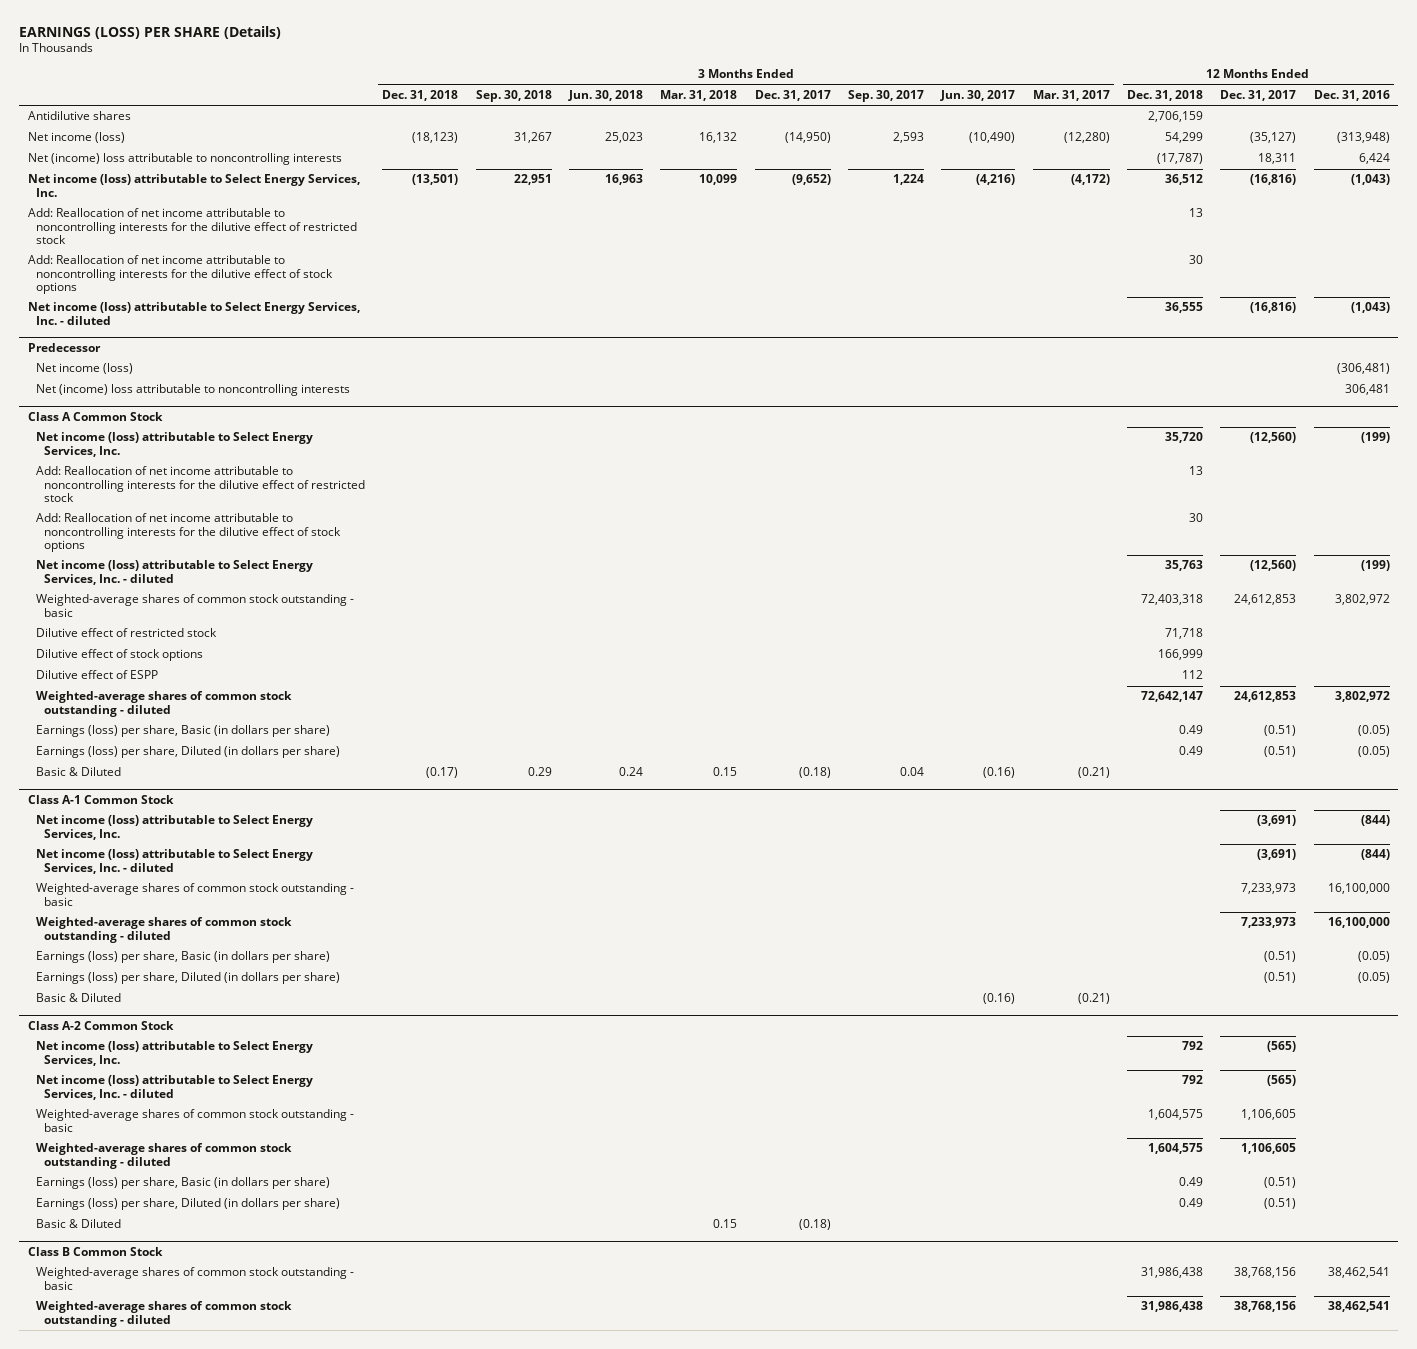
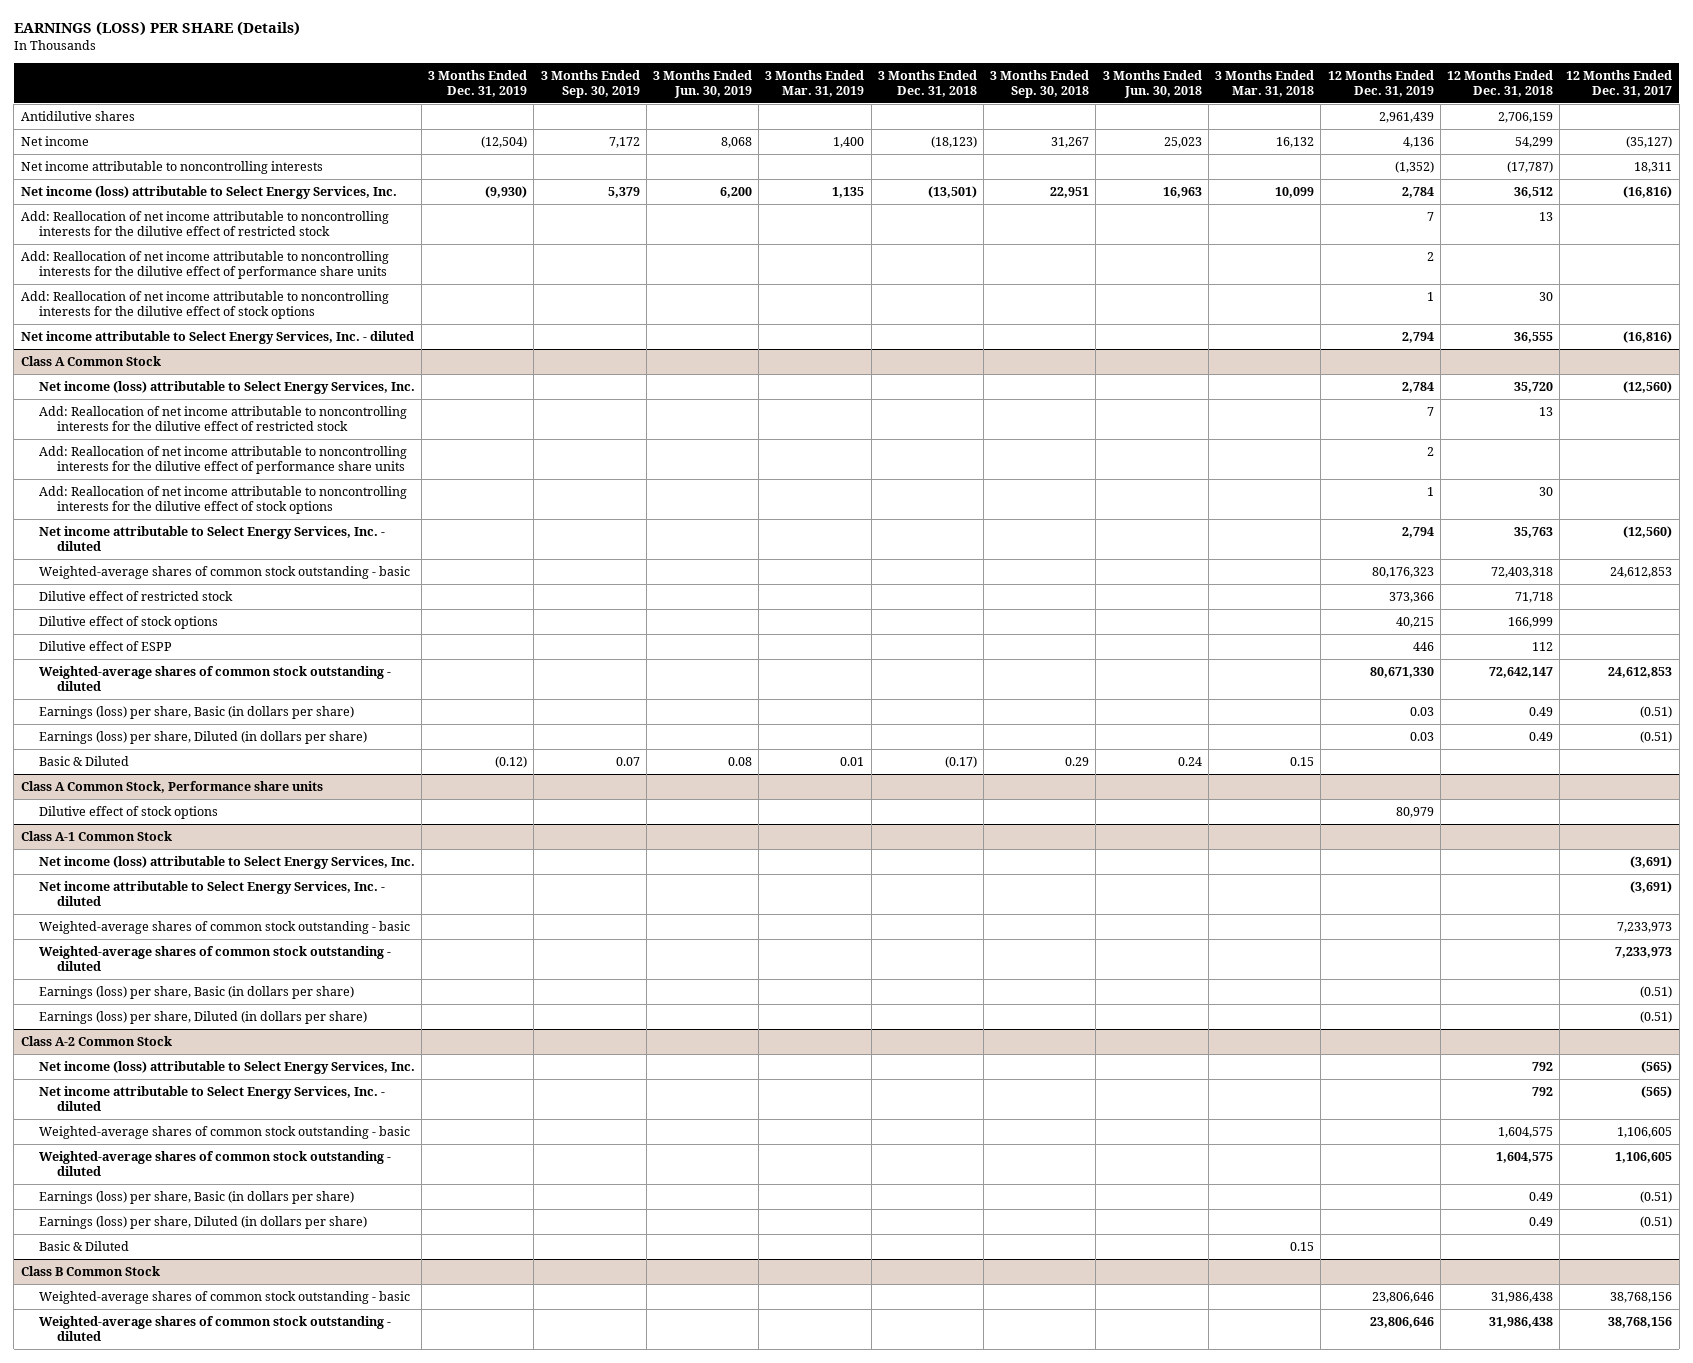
- | 3 Months Ended Dec. 31, 2018 | 3 Months Ended Sep. 30, 2018 | 3 Months Ended Jun. 30, 2018 | 3 Months Ended Mar. 31, 2018 | 3 Months Ended Dec. 31, 2017 | 3 Months Ended Sep. 30, 2017 | 3 Months Ended Jun. 30, 2017 | 3 Months Ended Mar. 31, 2017 | 12 Months Ended Dec. 31, 2018 | 12 Months Ended Dec. 31, 2017 | 12 Months Ended Dec. 31, 2016
+ | 3 Months Ended Dec. 31, 2019 | 3 Months Ended Sep. 30, 2019 | 3 Months Ended Jun. 30, 2019 | 3 Months Ended Mar. 31, 2019 | 3 Months Ended Dec. 31, 2018 | 3 Months Ended Sep. 30, 2018 | 3 Months Ended Jun. 30, 2018 | 3 Months Ended Mar. 31, 2018 | 12 Months Ended Dec. 31, 2019 | 12 Months Ended Dec. 31, 2018 | 12 Months Ended Dec. 31, 2017
- Net income (loss) | (18,123) | 31,267 | 25,023 | 16,132 | (14,950) | 2,593 | (10,490) | (12,280) | 54,299 | (35,127) | (313,948)
- Net (income) loss attributable to noncontrolling interests | | | | | | | | | (17,787) | 18,311 | 6,424
+ Net income | (12,504) | 7,172 | 8,068 | 1,400 | (18,123) | 31,267 | 25,023 | 16,132 | 4,136 | 54,299 | (35,127)
+ Net income attributable to noncontrolling interests | | | | | | | | | (1,352) | (17,787) | 18,311
+ Add: Reallocation of net income attributable to noncontrolling interests for the dilutive effect of performance share units | | | | | | | | | 2 | |
- Net income (loss) attributable to Select Energy Services, Inc. - diluted | | | | | | | | | 36,555 | (16,816) | (1,043)
- Predecessor
- Net income (loss) | | | | | | | | | | | (306,481)
- Net (income) loss attributable to noncontrolling interests | | | | | | | | | | | 306,481
+ Net income attributable to Select Energy Services, Inc. - diluted | | | | | | | | | 2,794 | 36,555 | (16,816)
@ Class A Common Stock
+ Add: Reallocation of net income attributable to noncontrolling interests for the dilutive effect of performance share units | | | | | | | | | 2 | |
- Net income (loss) attributable to Select Energy Services, Inc. - diluted | | | | | | | | | 35,763 | (12,560) | (199)
+ Net income attributable to Select Energy Services, Inc. - diluted | | | | | | | | | 2,794 | 35,763 | (12,560)
+ Class A Common Stock, Performance share units
+ Dilutive effect of stock options | | | | | | | | | 80,979 | |
@ Class A-1 Common Stock
- Net income (loss) attributable to Select Energy Services, Inc. - diluted | | | | | | | | | | (3,691) | (844)
+ Net income attributable to Select Energy Services, Inc. - diluted | | | | | | | | | | | (3,691)
- Basic & Diluted | | | | | | | (0.16) | (0.21) | | |
@ Class A-2 Common Stock
- Net income (loss) attributable to Select Energy Services, Inc. - diluted | | | | | | | | | 792 | (565) |
+ Net income attributable to Select Energy Services, Inc. - diluted | | | | | | | | | | 792 | (565)

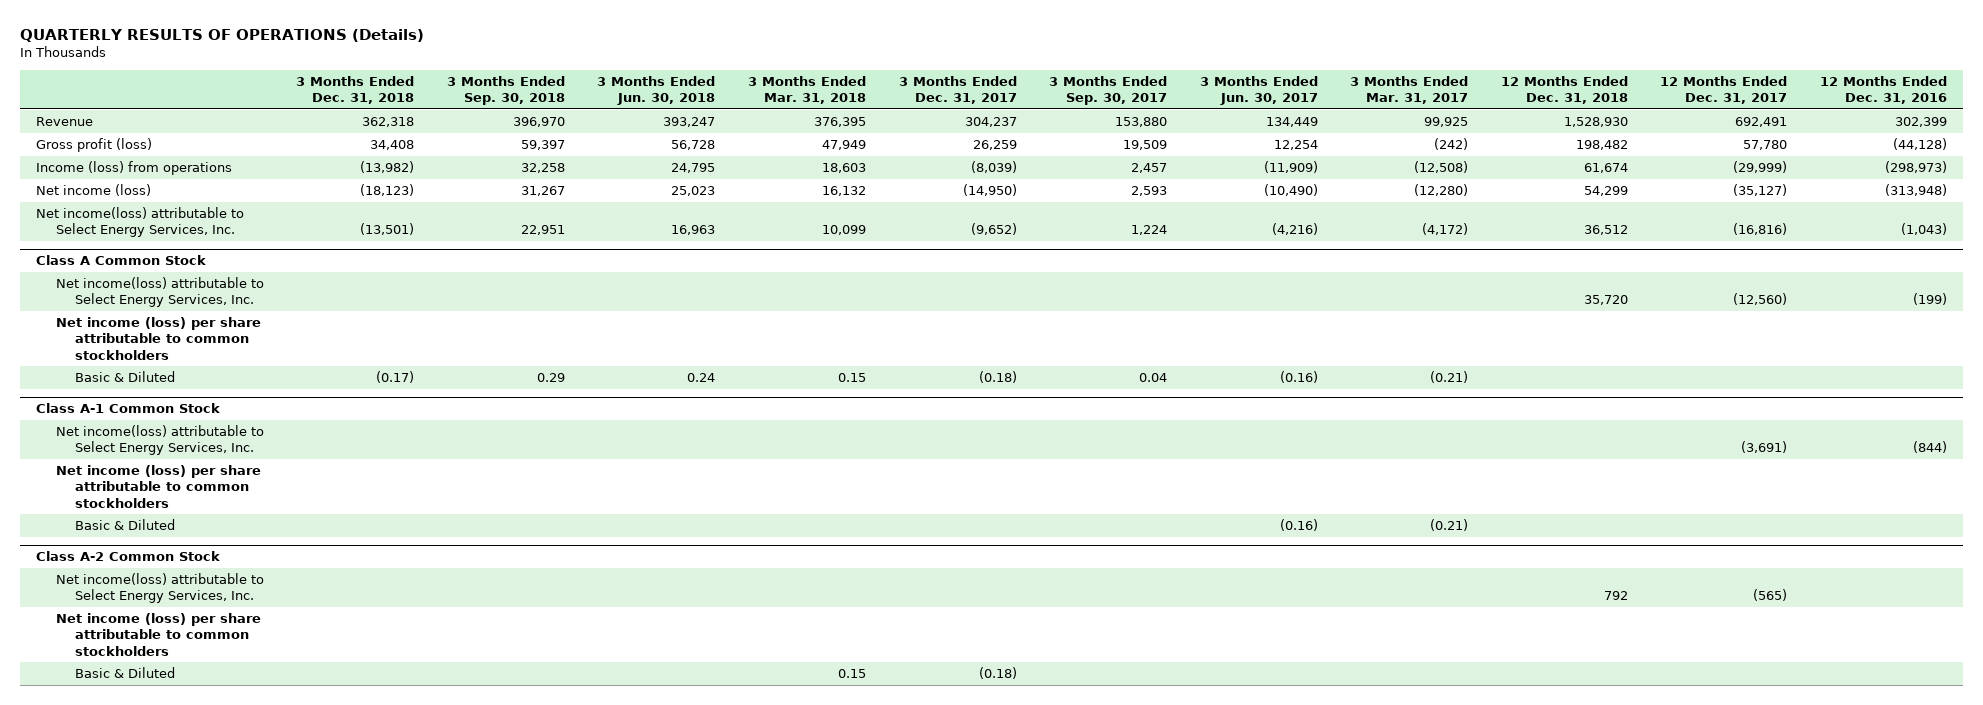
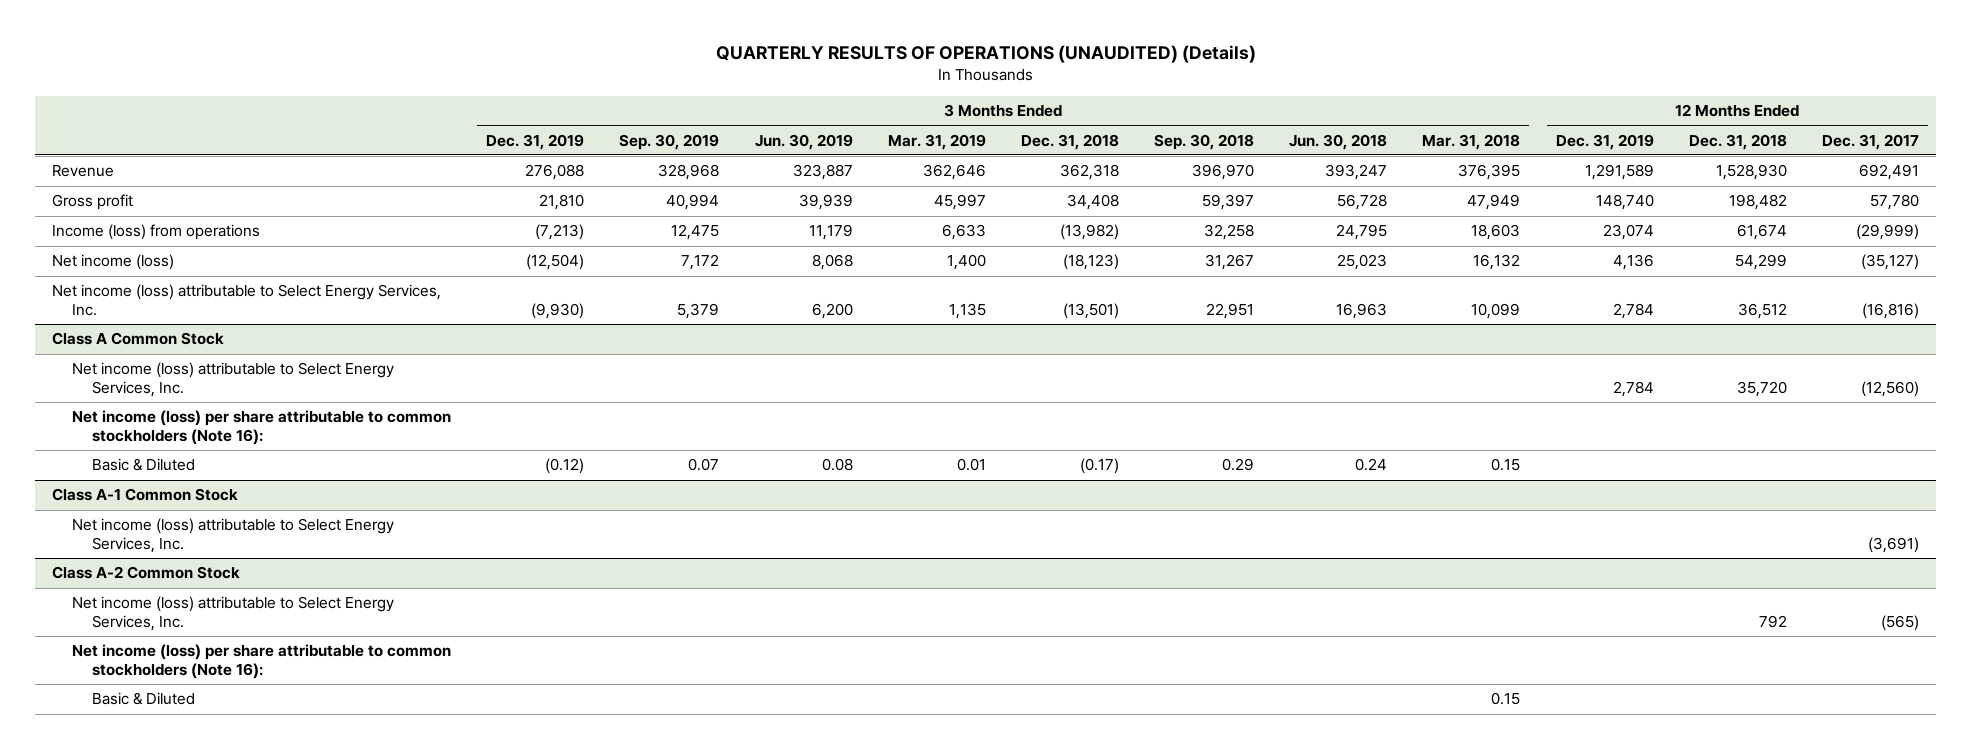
- QUARTERLY RESULTS OF OPERATIONS (Details)
+ QUARTERLY RESULTS OF OPERATIONS (UNAUDITED) (Details)
- | 3 Months Ended Dec. 31, 2018 | 3 Months Ended Sep. 30, 2018 | 3 Months Ended Jun. 30, 2018 | 3 Months Ended Mar. 31, 2018 | 3 Months Ended Dec. 31, 2017 | 3 Months Ended Sep. 30, 2017 | 3 Months Ended Jun. 30, 2017 | 3 Months Ended Mar. 31, 2017 | 12 Months Ended Dec. 31, 2018 | 12 Months Ended Dec. 31, 2017 | 12 Months Ended Dec. 31, 2016
+ | 3 Months Ended Dec. 31, 2019 | 3 Months Ended Sep. 30, 2019 | 3 Months Ended Jun. 30, 2019 | 3 Months Ended Mar. 31, 2019 | 3 Months Ended Dec. 31, 2018 | 3 Months Ended Sep. 30, 2018 | 3 Months Ended Jun. 30, 2018 | 3 Months Ended Mar. 31, 2018 | 12 Months Ended Dec. 31, 2019 | 12 Months Ended Dec. 31, 2018 | 12 Months Ended Dec. 31, 2017
- Gross profit (loss) | 34,408 | 59,397 | 56,728 | 47,949 | 26,259 | 19,509 | 12,254 | (242) | 198,482 | 57,780 | (44,128)
+ Gross profit | 21,810 | 40,994 | 39,939 | 45,997 | 34,408 | 59,397 | 56,728 | 47,949 | 148,740 | 198,482 | 57,780
- Net income(loss) attributable to Select Energy Services, Inc. | (13,501) | 22,951 | 16,963 | 10,099 | (9,652) | 1,224 | (4,216) | (4,172) | 36,512 | (16,816) | (1,043)
+ Net income (loss) attributable to Select Energy Services, Inc. | (9,930) | 5,379 | 6,200 | 1,135 | (13,501) | 22,951 | 16,963 | 10,099 | 2,784 | 36,512 | (16,816)
@ Class A Common Stock
- Net income(loss) attributable to Select Energy Services, Inc. | | | | | | | | | 35,720 | (12,560) | (199)
- Net income (loss) per share attributable to common stockholders
+ Net income (loss) attributable to Select Energy Services, Inc. | | | | | | | | | 2,784 | 35,720 | (12,560)
+ Net income (loss) per share attributable to common stockholders (Note 16):
@ Class A-1 Common Stock
- Net income(loss) attributable to Select Energy Services, Inc. | | | | | | | | | | (3,691) | (844)
- Net income (loss) per share attributable to common stockholders
- Basic & Diluted | | | | | | | (0.16) | (0.21) | | |
+ Net income (loss) attributable to Select Energy Services, Inc. | | | | | | | | | | | (3,691)
@ Class A-2 Common Stock
- Net income(loss) attributable to Select Energy Services, Inc. | | | | | | | | | 792 | (565) |
- Net income (loss) per share attributable to common stockholders
+ Net income (loss) attributable to Select Energy Services, Inc. | | | | | | | | | | 792 | (565)
+ Net income (loss) per share attributable to common stockholders (Note 16):

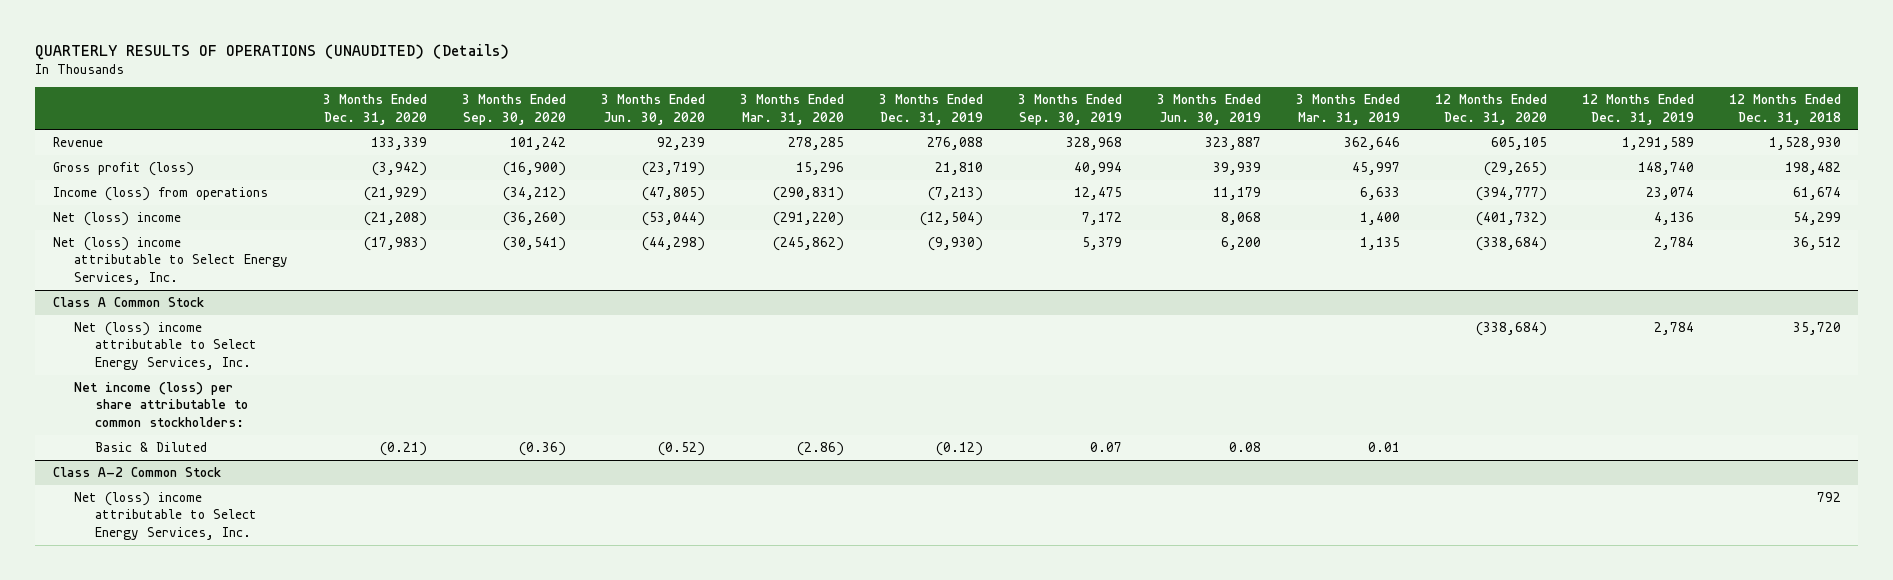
- | 3 Months Ended Dec. 31, 2019 | 3 Months Ended Sep. 30, 2019 | 3 Months Ended Jun. 30, 2019 | 3 Months Ended Mar. 31, 2019 | 3 Months Ended Dec. 31, 2018 | 3 Months Ended Sep. 30, 2018 | 3 Months Ended Jun. 30, 2018 | 3 Months Ended Mar. 31, 2018 | 12 Months Ended Dec. 31, 2019 | 12 Months Ended Dec. 31, 2018 | 12 Months Ended Dec. 31, 2017
+ | 3 Months Ended Dec. 31, 2020 | 3 Months Ended Sep. 30, 2020 | 3 Months Ended Jun. 30, 2020 | 3 Months Ended Mar. 31, 2020 | 3 Months Ended Dec. 31, 2019 | 3 Months Ended Sep. 30, 2019 | 3 Months Ended Jun. 30, 2019 | 3 Months Ended Mar. 31, 2019 | 12 Months Ended Dec. 31, 2020 | 12 Months Ended Dec. 31, 2019 | 12 Months Ended Dec. 31, 2018
- Gross profit | 21,810 | 40,994 | 39,939 | 45,997 | 34,408 | 59,397 | 56,728 | 47,949 | 148,740 | 198,482 | 57,780
+ Gross profit (loss) | (3,942) | (16,900) | (23,719) | 15,296 | 21,810 | 40,994 | 39,939 | 45,997 | (29,265) | 148,740 | 198,482
- Net income (loss) | (12,504) | 7,172 | 8,068 | 1,400 | (18,123) | 31,267 | 25,023 | 16,132 | 4,136 | 54,299 | (35,127)
- Net income (loss) attributable to Select Energy Services, Inc. | (9,930) | 5,379 | 6,200 | 1,135 | (13,501) | 22,951 | 16,963 | 10,099 | 2,784 | 36,512 | (16,816)
+ Net (loss) income | (21,208) | (36,260) | (53,044) | (291,220) | (12,504) | 7,172 | 8,068 | 1,400 | (401,732) | 4,136 | 54,299
+ Net (loss) income attributable to Select Energy Services, Inc. | (17,983) | (30,541) | (44,298) | (245,862) | (9,930) | 5,379 | 6,200 | 1,135 | (338,684) | 2,784 | 36,512
@ Class A Common Stock
- Net income (loss) attributable to Select Energy Services, Inc. | | | | | | | | | 2,784 | 35,720 | (12,560)
- Net income (loss) per share attributable to common stockholders (Note 16):
+ Net (loss) income attributable to Select Energy Services, Inc. | | | | | | | | | (338,684) | 2,784 | 35,720
+ Net income (loss) per share attributable to common stockholders:
- Class A-1 Common Stock
- Net income (loss) attributable to Select Energy Services, Inc. | | | | | | | | | | | (3,691)
@ Class A-2 Common Stock
- Net income (loss) attributable to Select Energy Services, Inc. | | | | | | | | | | 792 | (565)
- Net income (loss) per share attributable to common stockholders (Note 16):
- Basic & Diluted | | | | | | | | 0.15 | | |
+ Net (loss) income attributable to Select Energy Services, Inc. | | | | | | | | | | | 792

